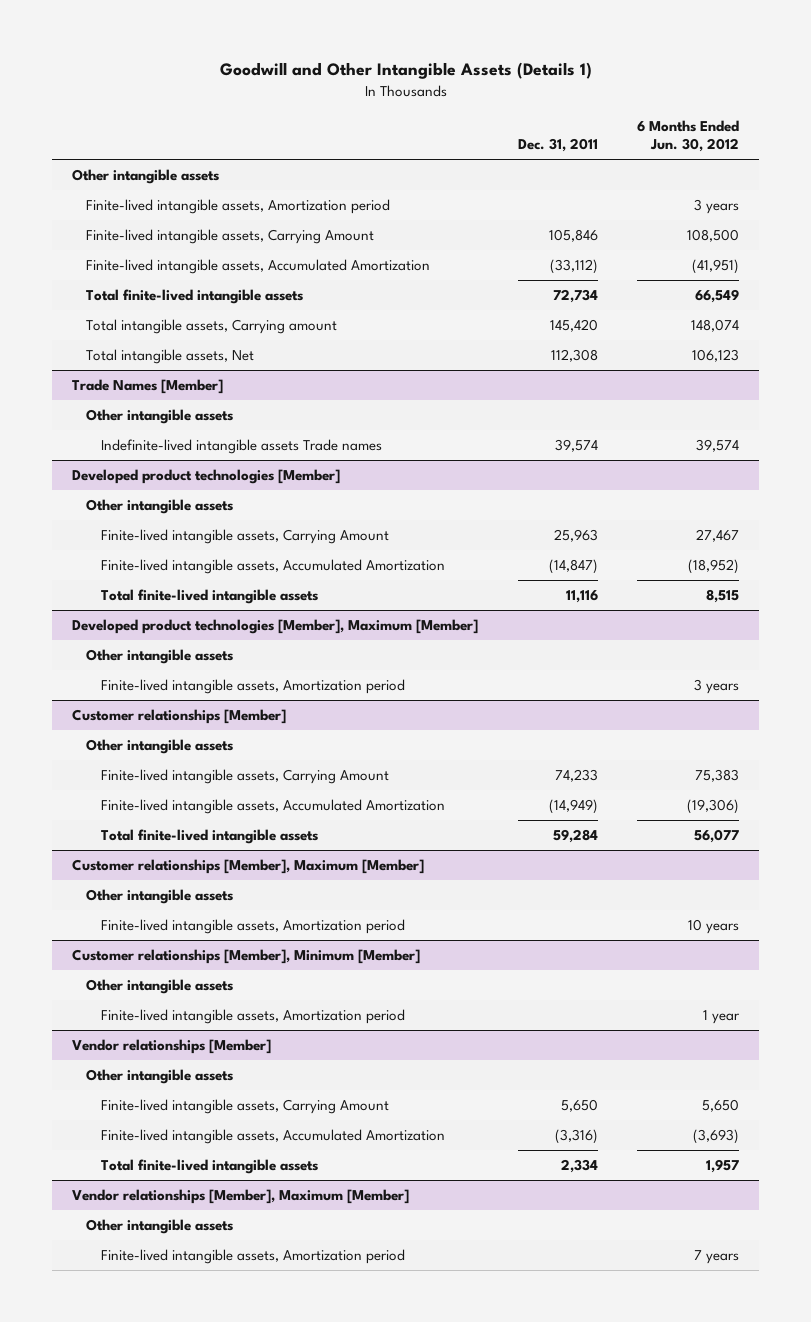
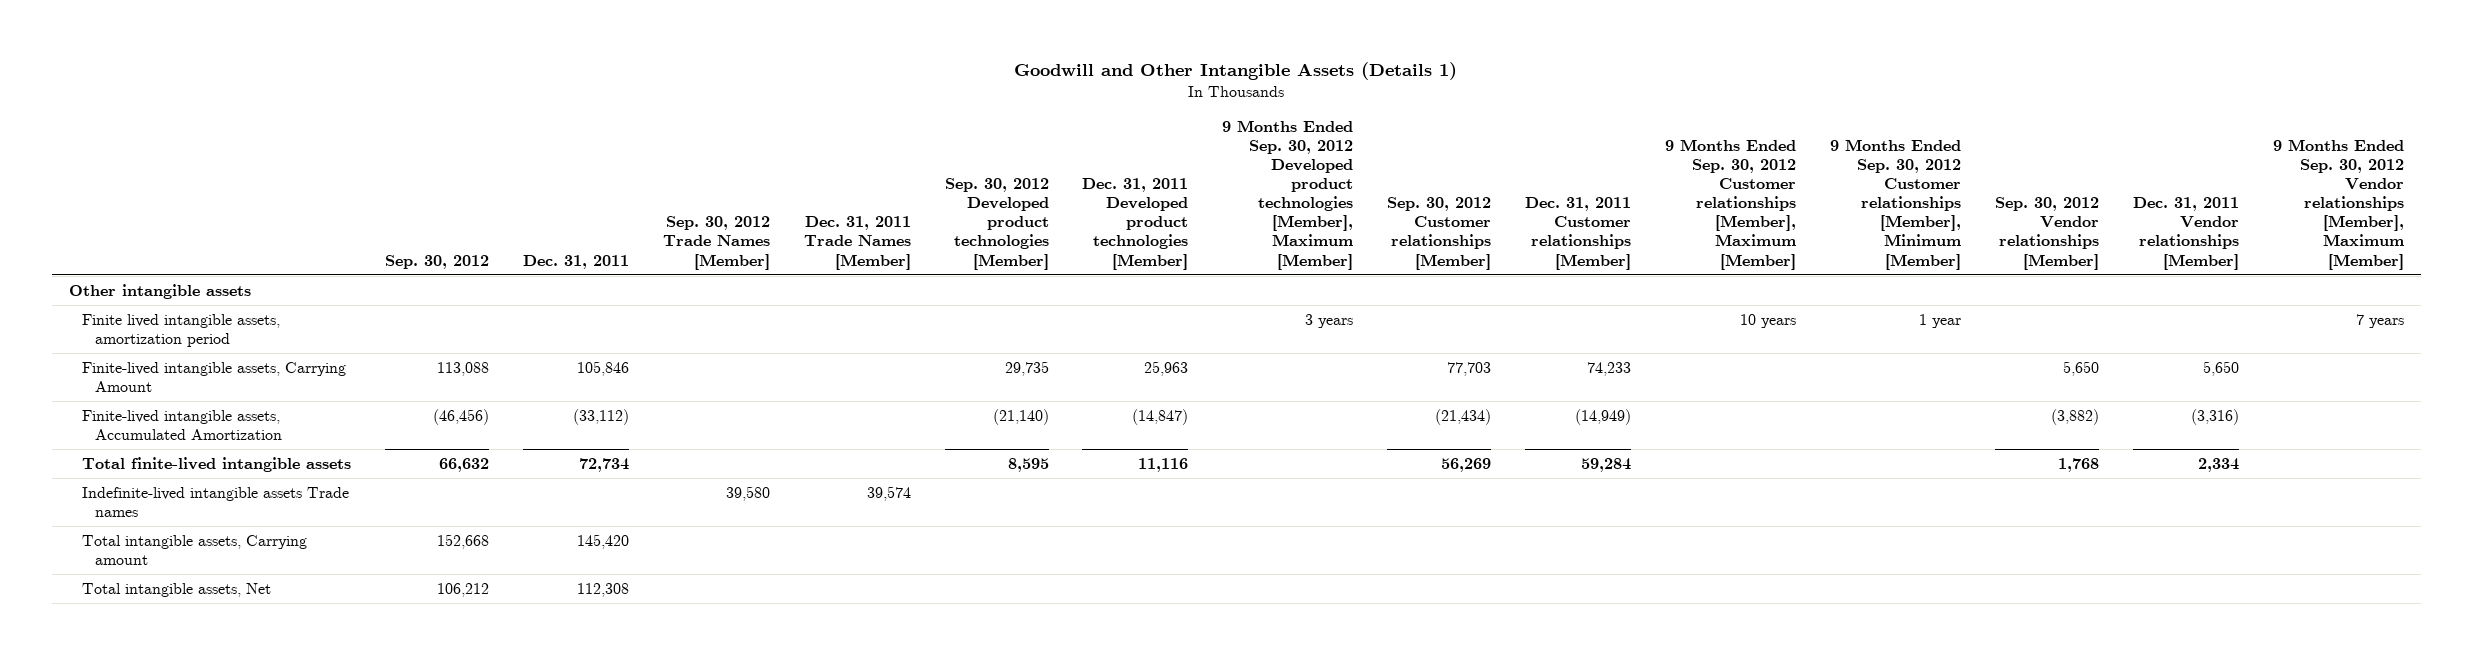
- | Dec. 31, 2011 | 6 Months Ended Jun. 30, 2012
+ | Sep. 30, 2012 | Dec. 31, 2011 | Sep. 30, 2012 Trade Names [Member] | Dec. 31, 2011 Trade Names [Member] | Sep. 30, 2012 Developed product technologies [Member] | Dec. 31, 2011 Developed product technologies [Member] | 9 Months Ended Sep. 30, 2012 Developed product technologies [Member], Maximum [Member] | Sep. 30, 2012 Customer relationships [Member] | Dec. 31, 2011 Customer relationships [Member] | 9 Months Ended Sep. 30, 2012 Customer relationships [Member], Maximum [Member] | 9 Months Ended Sep. 30, 2012 Customer relationships [Member], Minimum [Member] | Sep. 30, 2012 Vendor relationships [Member] | Dec. 31, 2011 Vendor relationships [Member] | 9 Months Ended Sep. 30, 2012 Vendor relationships [Member], Maximum [Member]
- Finite-lived intangible assets, Amortization period | | 3 years
+ Finite lived intangible assets, amortization period | | | | | | | 3 years | | | 10 years | 1 year | | | 7 years
+ Indefinite-lived intangible assets Trade names | | | 39,580 | 39,574 | | | | | | | | | |
- Trade Names [Member]
- Other intangible assets
- Indefinite-lived intangible assets Trade names | 39,574 | 39,574
- Developed product technologies [Member]
- Other intangible assets
- Finite-lived intangible assets, Carrying Amount | 25,963 | 27,467
- Finite-lived intangible assets, Accumulated Amortization | (14,847) | (18,952)
- Total finite-lived intangible assets | 11,116 | 8,515
- Developed product technologies [Member], Maximum [Member]
- Other intangible assets
- Finite-lived intangible assets, Amortization period | | 3 years
- Customer relationships [Member]
- Other intangible assets
- Finite-lived intangible assets, Carrying Amount | 74,233 | 75,383
- Finite-lived intangible assets, Accumulated Amortization | (14,949) | (19,306)
- Total finite-lived intangible assets | 59,284 | 56,077
- Customer relationships [Member], Maximum [Member]
- Other intangible assets
- Finite-lived intangible assets, Amortization period | | 10 years
- Customer relationships [Member], Minimum [Member]
- Other intangible assets
- Finite-lived intangible assets, Amortization period | | 1 year
- Vendor relationships [Member]
- Other intangible assets
- Finite-lived intangible assets, Carrying Amount | 5,650 | 5,650
- Finite-lived intangible assets, Accumulated Amortization | (3,316) | (3,693)
- Total finite-lived intangible assets | 2,334 | 1,957
- Vendor relationships [Member], Maximum [Member]
- Other intangible assets
- Finite-lived intangible assets, Amortization period | | 7 years

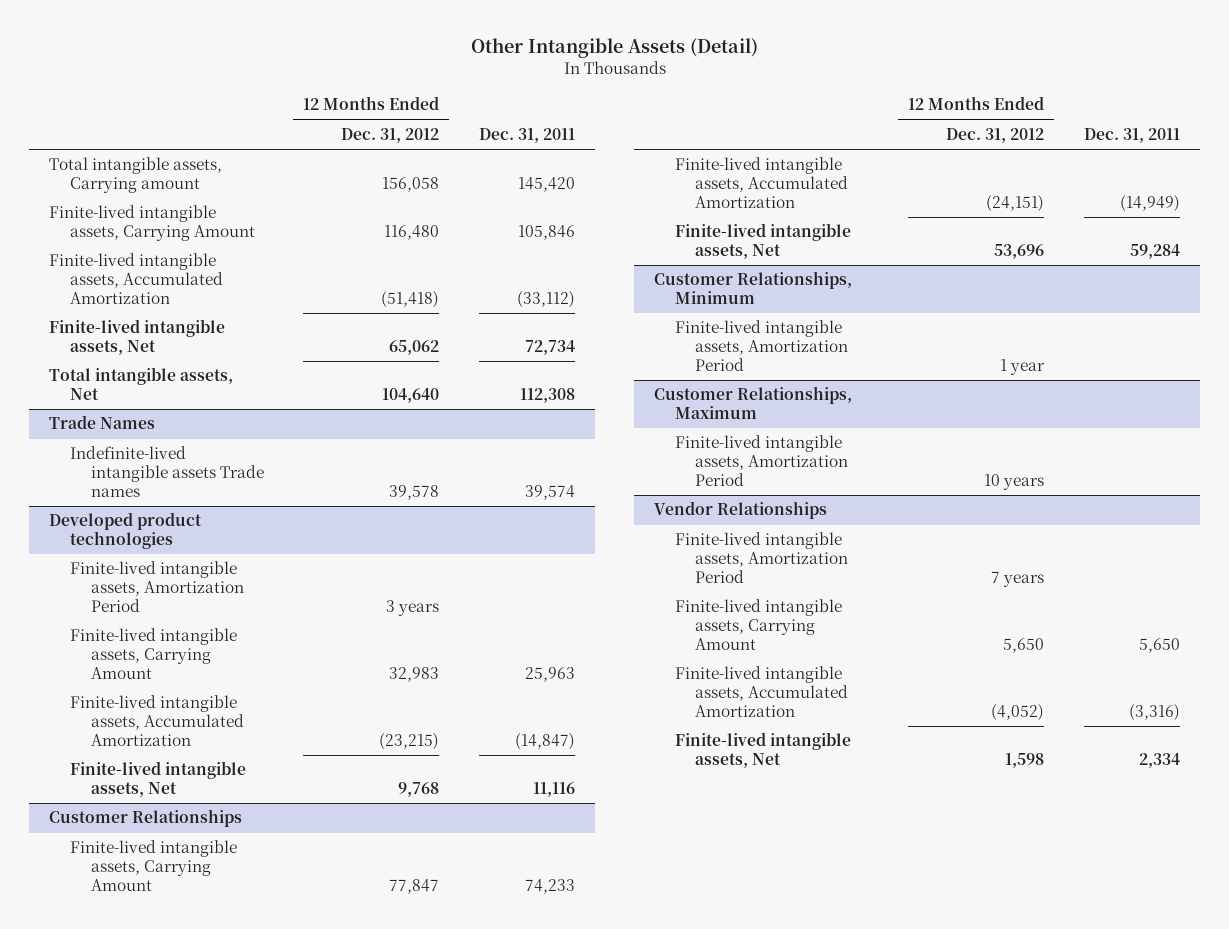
- Goodwill and Other Intangible Assets (Details 1)
+ Other Intangible Assets (Detail)
- | Sep. 30, 2012 | Dec. 31, 2011 | Sep. 30, 2012 Trade Names [Member] | Dec. 31, 2011 Trade Names [Member] | Sep. 30, 2012 Developed product technologies [Member] | Dec. 31, 2011 Developed product technologies [Member] | 9 Months Ended Sep. 30, 2012 Developed product technologies [Member], Maximum [Member] | Sep. 30, 2012 Customer relationships [Member] | Dec. 31, 2011 Customer relationships [Member] | 9 Months Ended Sep. 30, 2012 Customer relationships [Member], Maximum [Member] | 9 Months Ended Sep. 30, 2012 Customer relationships [Member], Minimum [Member] | Sep. 30, 2012 Vendor relationships [Member] | Dec. 31, 2011 Vendor relationships [Member] | 9 Months Ended Sep. 30, 2012 Vendor relationships [Member], Maximum [Member]
+ | 12 Months Ended Dec. 31, 2012 | Dec. 31, 2011
- Other intangible assets
- Finite lived intangible assets, amortization period | | | | | | | 3 years | | | 10 years | 1 year | | | 7 years
moved up: Total intangible assets, Carrying amount | 156,058 | 145,420
- Total finite-lived intangible assets | 66,632 | 72,734 | | | 8,595 | 11,116 | | 56,269 | 59,284 | | | 1,768 | 2,334 |
- Indefinite-lived intangible assets Trade names | | | 39,580 | 39,574 | | | | | | | | | |
+ Finite-lived intangible assets, Net | 65,062 | 72,734
+ Trade Names
+ Indefinite-lived intangible assets Trade names | 39,578 | 39,574
+ Developed product technologies
+ Finite-lived intangible assets, Amortization Period | 3 years |
+ Finite-lived intangible assets, Carrying Amount | 32,983 | 25,963
+ Finite-lived intangible assets, Accumulated Amortization | (23,215) | (14,847)
+ Finite-lived intangible assets, Net | 9,768 | 11,116
+ Customer Relationships
+ Finite-lived intangible assets, Carrying Amount | 77,847 | 74,233
+ Finite-lived intangible assets, Accumulated Amortization | (24,151) | (14,949)
+ Finite-lived intangible assets, Net | 53,696 | 59,284
+ Customer Relationships, Minimum
+ Finite-lived intangible assets, Amortization Period | 1 year |
+ Customer Relationships, Maximum
+ Finite-lived intangible assets, Amortization Period | 10 years |
+ Vendor Relationships
+ Finite-lived intangible assets, Amortization Period | 7 years |
+ Finite-lived intangible assets, Carrying Amount | 5,650 | 5,650
+ Finite-lived intangible assets, Accumulated Amortization | (4,052) | (3,316)
+ Finite-lived intangible assets, Net | 1,598 | 2,334

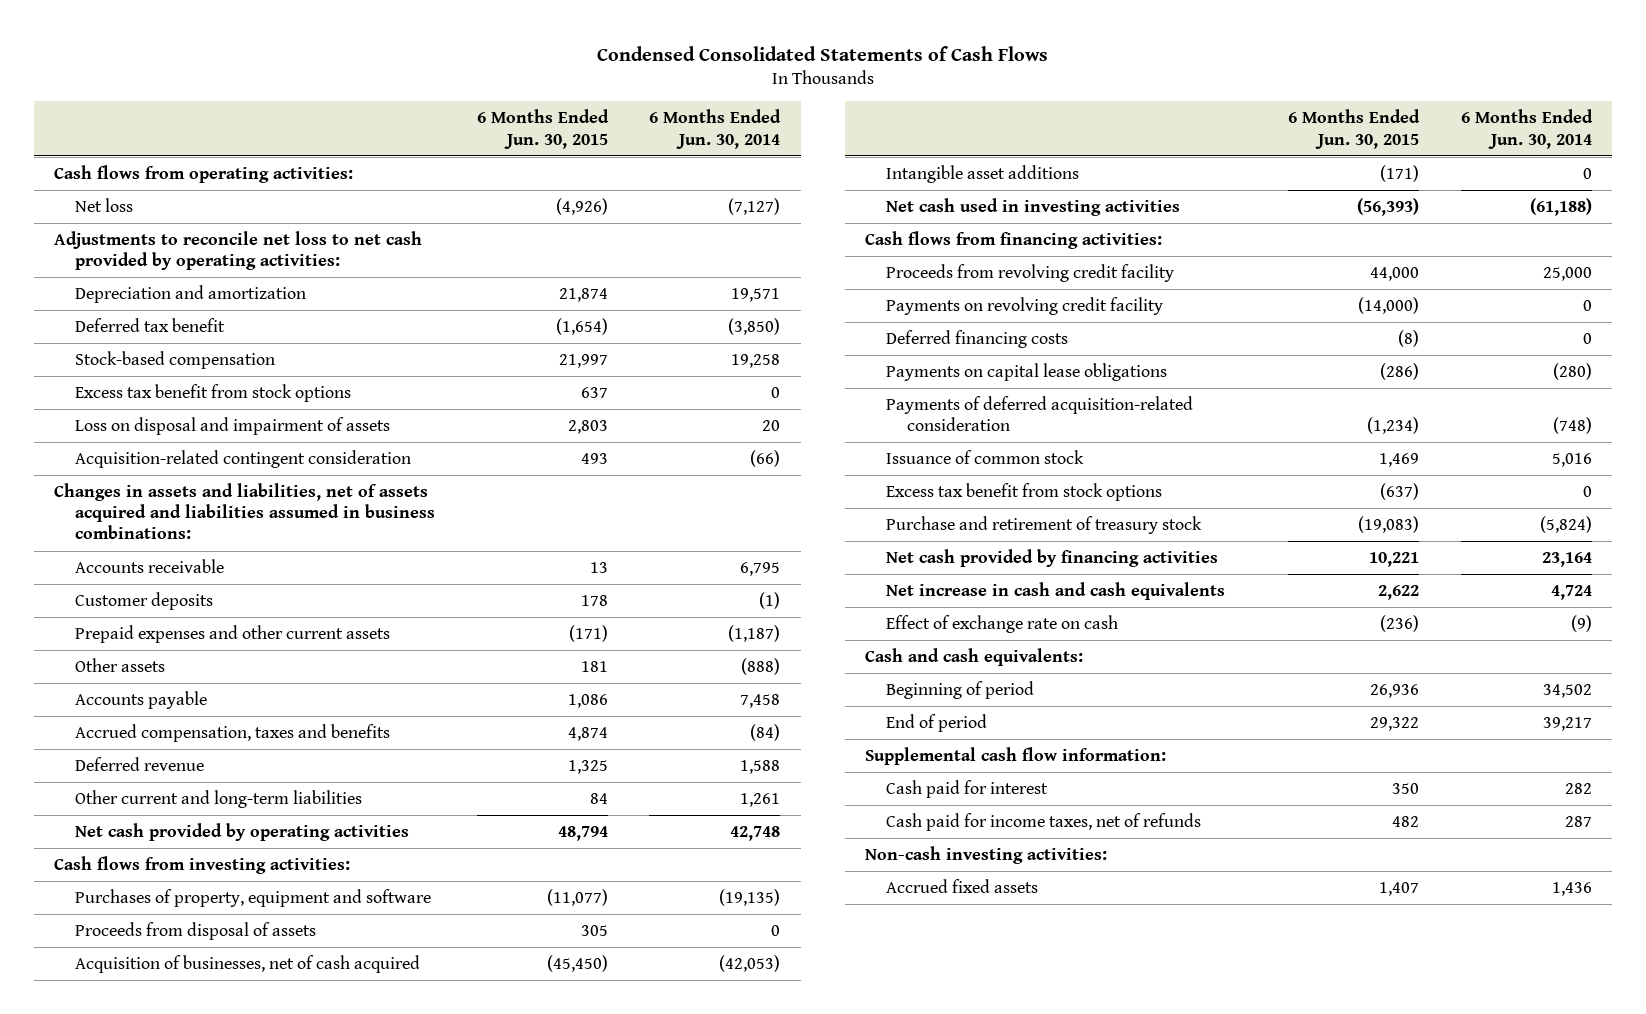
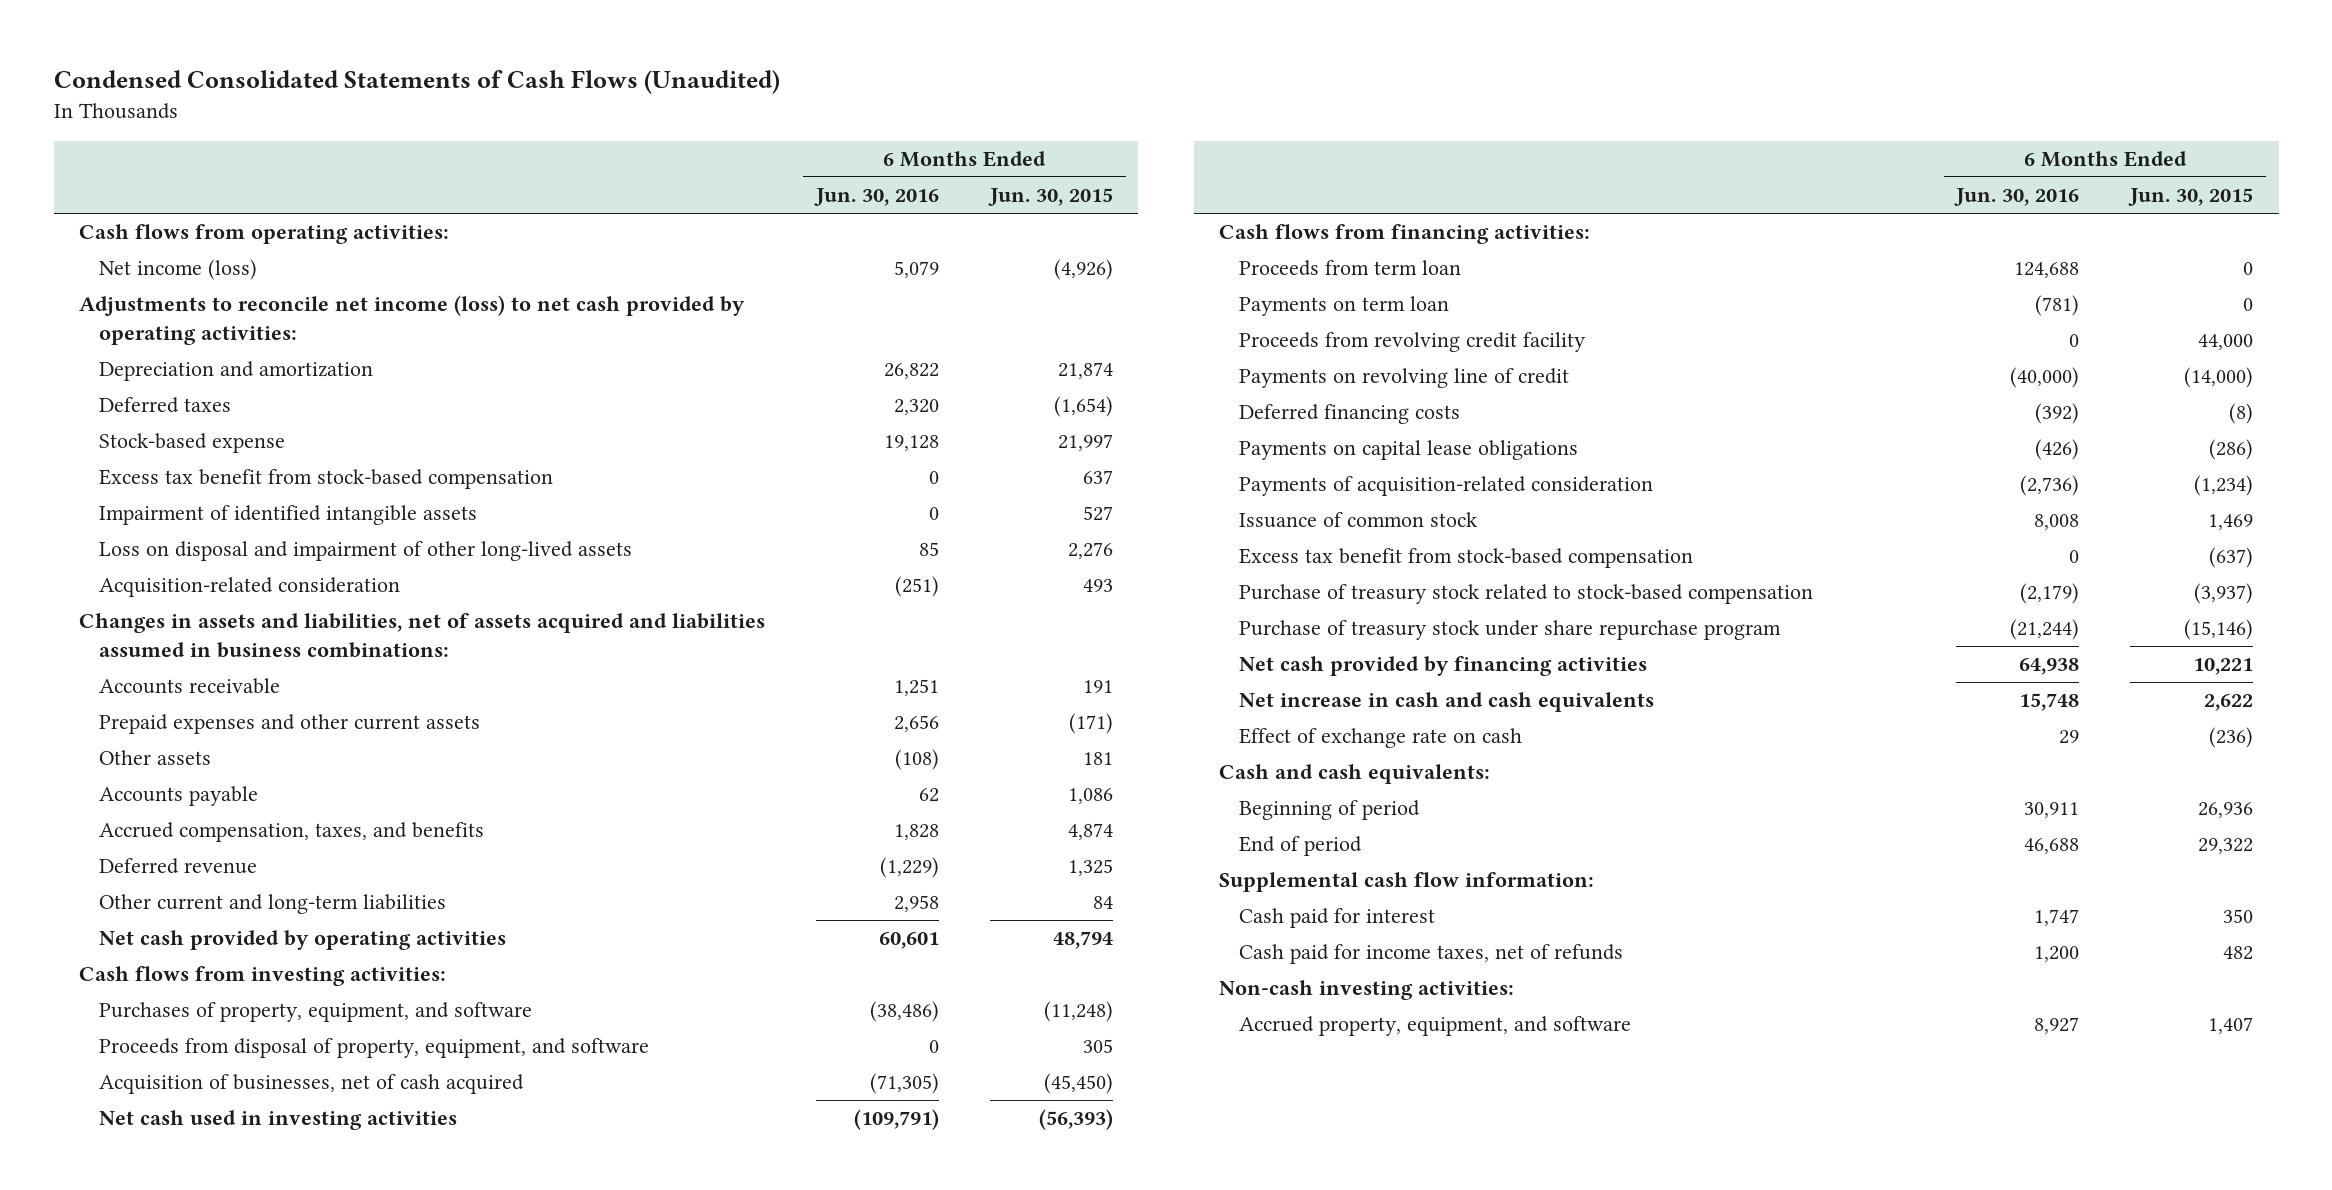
- Condensed Consolidated Statements of Cash Flows
+ Condensed Consolidated Statements of Cash Flows (Unaudited)
- | 6 Months Ended Jun. 30, 2015 | 6 Months Ended Jun. 30, 2014
+ | 6 Months Ended Jun. 30, 2016 | 6 Months Ended Jun. 30, 2015
- Net loss | (4,926) | (7,127)
- Adjustments to reconcile net loss to net cash provided by operating activities:
+ Net income (loss) | 5,079 | (4,926)
+ Adjustments to reconcile net income (loss) to net cash provided by operating activities:
- Deferred tax benefit | (1,654) | (3,850)
- Stock-based compensation | 21,997 | 19,258
- Excess tax benefit from stock options | 637 | 0
- Loss on disposal and impairment of assets | 2,803 | 20
- Acquisition-related contingent consideration | 493 | (66)
+ Deferred taxes | 2,320 | (1,654)
+ Stock-based expense | 19,128 | 21,997
+ Excess tax benefit from stock-based compensation | 0 | 637
+ Impairment of identified intangible assets | 0 | 527
+ Loss on disposal and impairment of other long-lived assets | 85 | 2,276
+ Acquisition-related consideration | (251) | 493
- Accounts receivable | 13 | 6,795
- Customer deposits | 178 | (1)
+ Accounts receivable | 1,251 | 191
- Accrued compensation, taxes and benefits | 4,874 | (84)
+ Accrued compensation, taxes, and benefits | 1,828 | 4,874
- Purchases of property, equipment and software | (11,077) | (19,135)
- Proceeds from disposal of assets | 305 | 0
+ Purchases of property, equipment, and software | (38,486) | (11,248)
+ Proceeds from disposal of property, equipment, and software | 0 | 305
- Intangible asset additions | (171) | 0
+ Proceeds from term loan | 124,688 | 0
+ Payments on term loan | (781) | 0
- Payments on revolving credit facility | (14,000) | 0
+ Payments on revolving line of credit | (40,000) | (14,000)
- Payments of deferred acquisition-related consideration | (1,234) | (748)
+ Payments of acquisition-related consideration | (2,736) | (1,234)
- Excess tax benefit from stock options | (637) | 0
- Purchase and retirement of treasury stock | (19,083) | (5,824)
+ Excess tax benefit from stock-based compensation | 0 | (637)
+ Purchase of treasury stock related to stock-based compensation | (2,179) | (3,937)
+ Purchase of treasury stock under share repurchase program | (21,244) | (15,146)
- Accrued fixed assets | 1,407 | 1,436
+ Accrued property, equipment, and software | 8,927 | 1,407

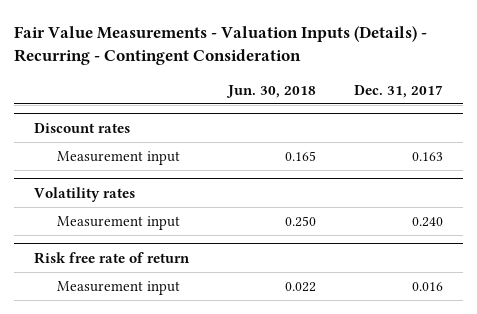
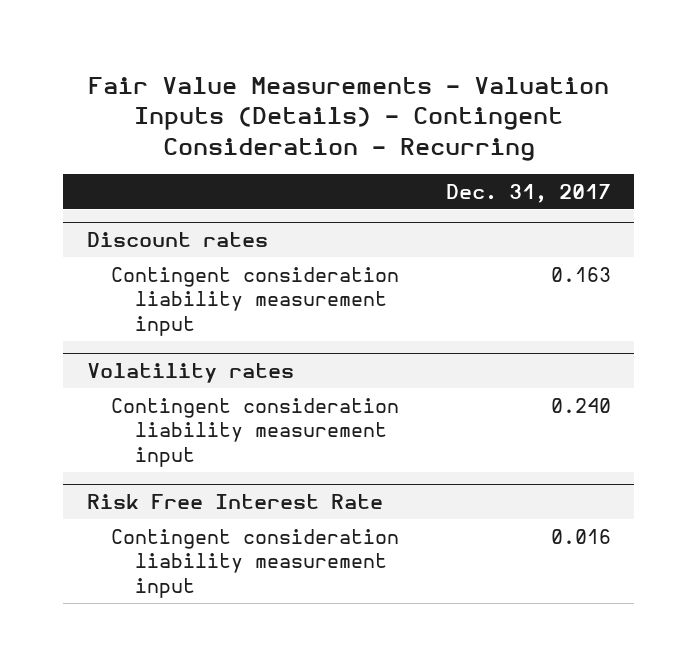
- Fair Value Measurements - Valuation Inputs (Details) - Recurring - Contingent Consideration
+ Fair Value Measurements - Valuation Inputs (Details) - Contingent Consideration - Recurring
- | Jun. 30, 2018 | Dec. 31, 2017
+ | Dec. 31, 2017
@ Discount rates
- Measurement input | 0.165 | 0.163
+ Contingent consideration liability measurement input | 0.163
@ Volatility rates
- Measurement input | 0.250 | 0.240
- Risk free rate of return
- Measurement input | 0.022 | 0.016
@ Volatility rates
+ Contingent consideration liability measurement input | 0.240
+ Risk Free Interest Rate
+ Contingent consideration liability measurement input | 0.016

